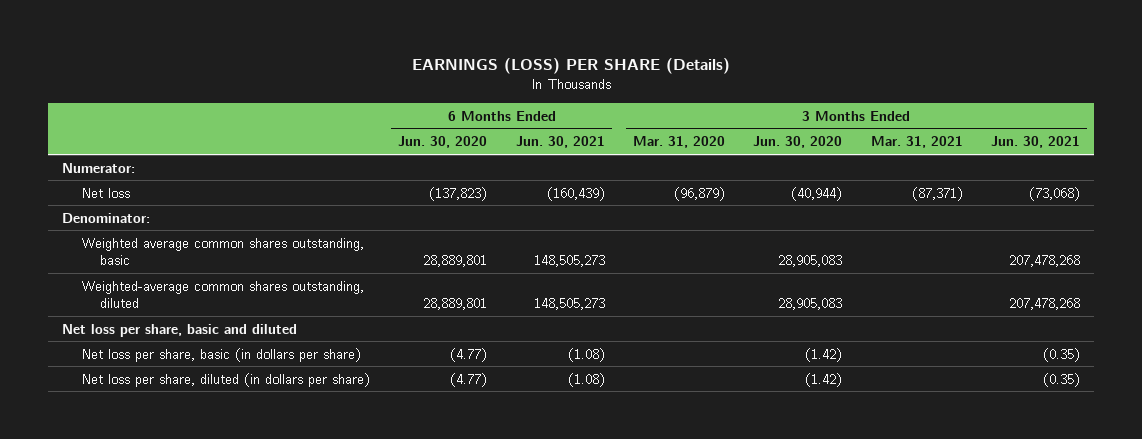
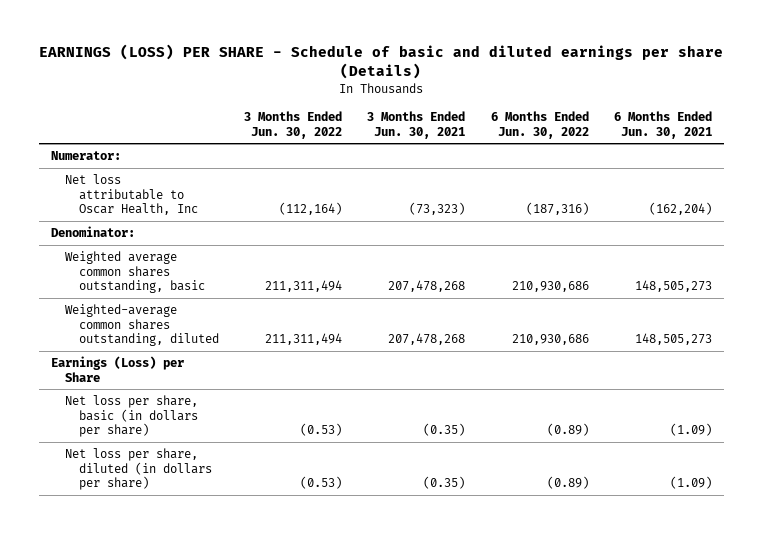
- EARNINGS (LOSS) PER SHARE (Details)
+ EARNINGS (LOSS) PER SHARE - Schedule of basic and diluted earnings per share (Details)
- | 6 Months Ended Jun. 30, 2020 | 6 Months Ended Jun. 30, 2021 | 3 Months Ended Mar. 31, 2020 | 3 Months Ended Jun. 30, 2020 | 3 Months Ended Mar. 31, 2021 | 3 Months Ended Jun. 30, 2021
+ | 3 Months Ended Jun. 30, 2022 | 3 Months Ended Jun. 30, 2021 | 6 Months Ended Jun. 30, 2022 | 6 Months Ended Jun. 30, 2021
- Net loss | (137,823) | (160,439) | (96,879) | (40,944) | (87,371) | (73,068)
+ Net loss attributable to Oscar Health, Inc | (112,164) | (73,323) | (187,316) | (162,204)
- Net loss per share, basic and diluted
- Net loss per share, basic (in dollars per share) | (4.77) | (1.08) | | (1.42) | | (0.35)
- Net loss per share, diluted (in dollars per share) | (4.77) | (1.08) | | (1.42) | | (0.35)
+ Earnings (Loss) per Share
+ Net loss per share, basic (in dollars per share) | (0.53) | (0.35) | (0.89) | (1.09)
+ Net loss per share, diluted (in dollars per share) | (0.53) | (0.35) | (0.89) | (1.09)

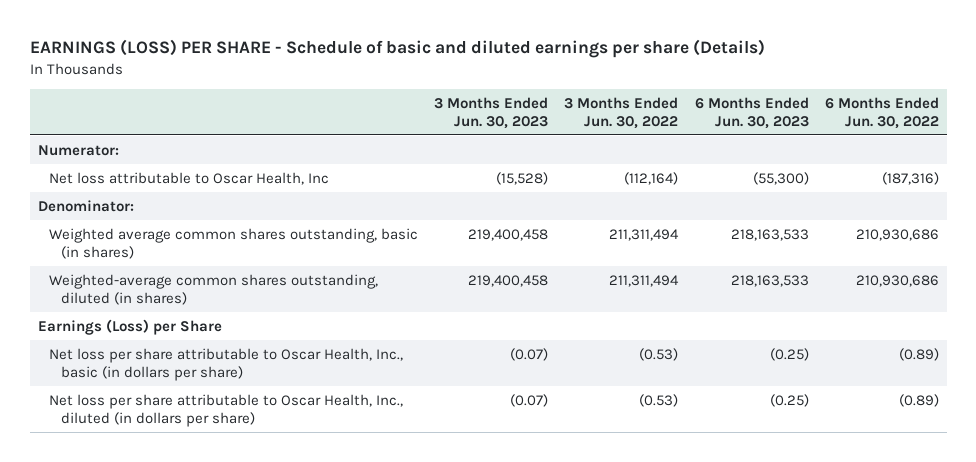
- | 3 Months Ended Jun. 30, 2022 | 3 Months Ended Jun. 30, 2021 | 6 Months Ended Jun. 30, 2022 | 6 Months Ended Jun. 30, 2021
+ | 3 Months Ended Jun. 30, 2023 | 3 Months Ended Jun. 30, 2022 | 6 Months Ended Jun. 30, 2023 | 6 Months Ended Jun. 30, 2022
- Weighted average common shares outstanding, basic | 211,311,494 | 207,478,268 | 210,930,686 | 148,505,273
- Weighted-average common shares outstanding, diluted | 211,311,494 | 207,478,268 | 210,930,686 | 148,505,273
+ Weighted average common shares outstanding, basic (in shares) | 219,400,458 | 211,311,494 | 218,163,533 | 210,930,686
+ Weighted-average common shares outstanding, diluted (in shares) | 219,400,458 | 211,311,494 | 218,163,533 | 210,930,686
- Net loss per share, basic (in dollars per share) | (0.53) | (0.35) | (0.89) | (1.09)
- Net loss per share, diluted (in dollars per share) | (0.53) | (0.35) | (0.89) | (1.09)
+ Net loss per share attributable to Oscar Health, Inc., basic (in dollars per share) | (0.07) | (0.53) | (0.25) | (0.89)
+ Net loss per share attributable to Oscar Health, Inc., diluted (in dollars per share) | (0.07) | (0.53) | (0.25) | (0.89)

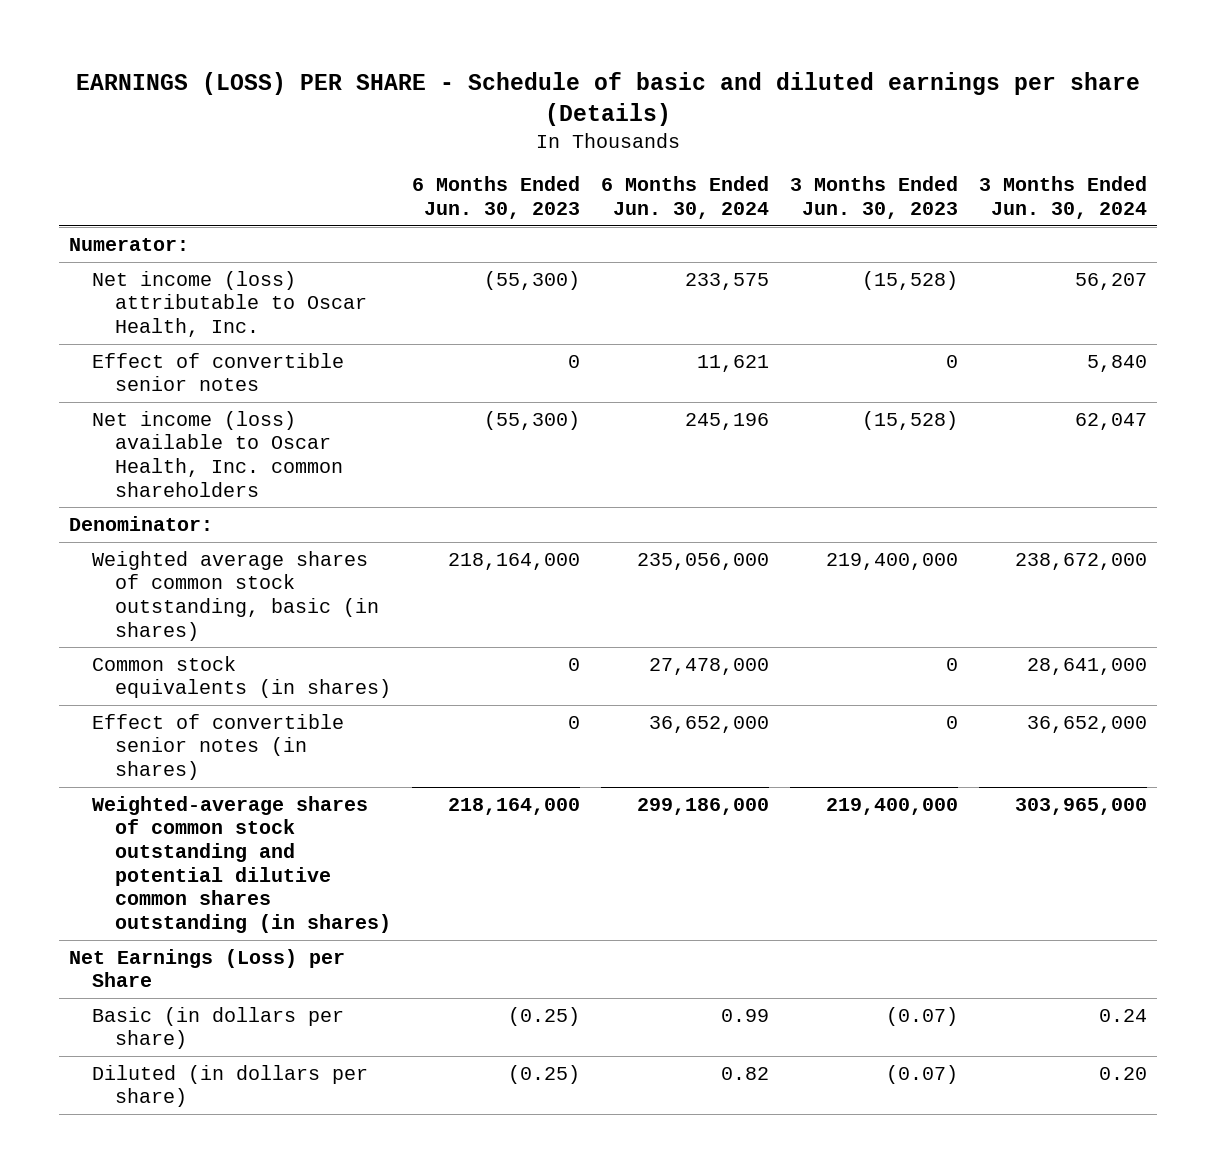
- | 3 Months Ended Jun. 30, 2023 | 3 Months Ended Jun. 30, 2022 | 6 Months Ended Jun. 30, 2023 | 6 Months Ended Jun. 30, 2022
+ | 6 Months Ended Jun. 30, 2023 | 6 Months Ended Jun. 30, 2024 | 3 Months Ended Jun. 30, 2023 | 3 Months Ended Jun. 30, 2024
- Net loss attributable to Oscar Health, Inc | (15,528) | (112,164) | (55,300) | (187,316)
+ Net income (loss) attributable to Oscar Health, Inc. | (55,300) | 233,575 | (15,528) | 56,207
+ Effect of convertible senior notes | 0 | 11,621 | 0 | 5,840
+ Net income (loss) available to Oscar Health, Inc. common shareholders | (55,300) | 245,196 | (15,528) | 62,047
- Weighted average common shares outstanding, basic (in shares) | 219,400,458 | 211,311,494 | 218,163,533 | 210,930,686
- Weighted-average common shares outstanding, diluted (in shares) | 219,400,458 | 211,311,494 | 218,163,533 | 210,930,686
- Earnings (Loss) per Share
- Net loss per share attributable to Oscar Health, Inc., basic (in dollars per share) | (0.07) | (0.53) | (0.25) | (0.89)
- Net loss per share attributable to Oscar Health, Inc., diluted (in dollars per share) | (0.07) | (0.53) | (0.25) | (0.89)
+ Weighted average shares of common stock outstanding, basic (in shares) | 218,164,000 | 235,056,000 | 219,400,000 | 238,672,000
+ Common stock equivalents (in shares) | 0 | 27,478,000 | 0 | 28,641,000
+ Effect of convertible senior notes (in shares) | 0 | 36,652,000 | 0 | 36,652,000
+ Weighted-average shares of common stock outstanding and potential dilutive common shares outstanding (in shares) | 218,164,000 | 299,186,000 | 219,400,000 | 303,965,000
+ Net Earnings (Loss) per Share
+ Basic (in dollars per share) | (0.25) | 0.99 | (0.07) | 0.24
+ Diluted (in dollars per share) | (0.25) | 0.82 | (0.07) | 0.20

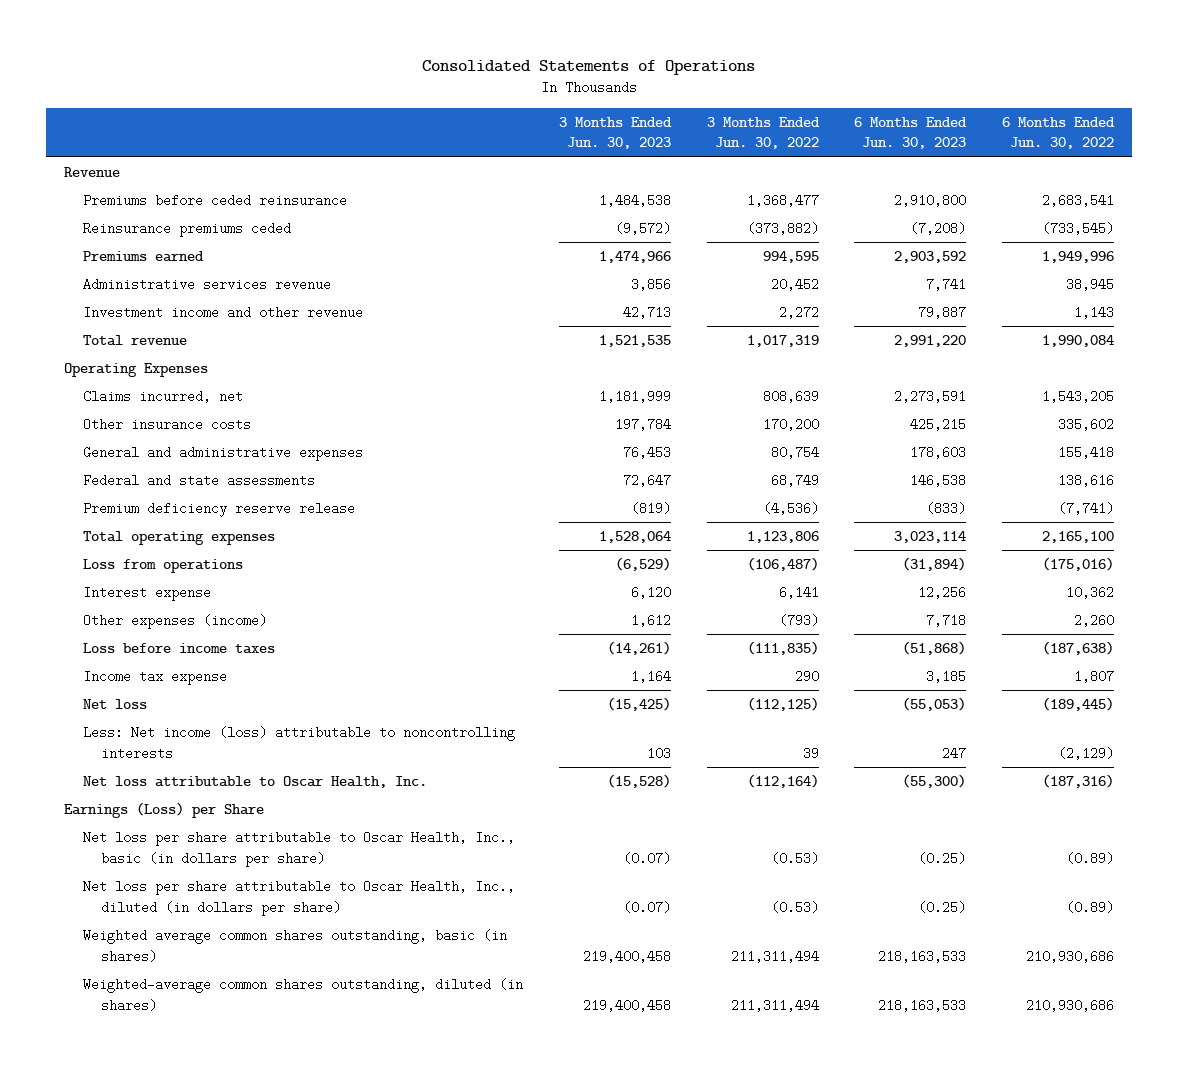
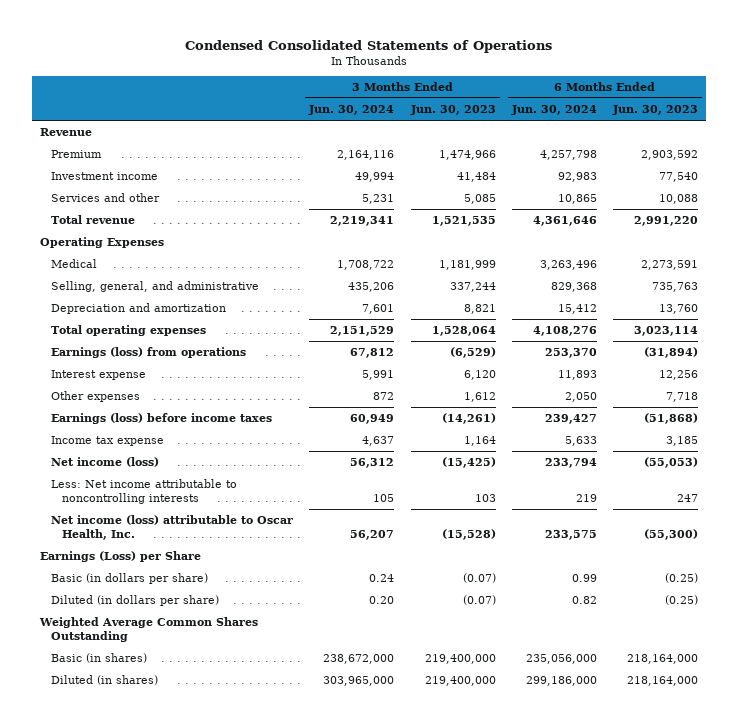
- Consolidated Statements of Operations
+ Condensed Consolidated Statements of Operations
- | 3 Months Ended Jun. 30, 2023 | 3 Months Ended Jun. 30, 2022 | 6 Months Ended Jun. 30, 2023 | 6 Months Ended Jun. 30, 2022
+ | 3 Months Ended Jun. 30, 2024 | 3 Months Ended Jun. 30, 2023 | 6 Months Ended Jun. 30, 2024 | 6 Months Ended Jun. 30, 2023
- Premiums before ceded reinsurance | 1,484,538 | 1,368,477 | 2,910,800 | 2,683,541
- Reinsurance premiums ceded | (9,572) | (373,882) | (7,208) | (733,545)
- Premiums earned | 1,474,966 | 994,595 | 2,903,592 | 1,949,996
- Administrative services revenue | 3,856 | 20,452 | 7,741 | 38,945
- Investment income and other revenue | 42,713 | 2,272 | 79,887 | 1,143
+ Premium | 2,164,116 | 1,474,966 | 4,257,798 | 2,903,592
+ Investment income | 49,994 | 41,484 | 92,983 | 77,540
+ Services and other | 5,231 | 5,085 | 10,865 | 10,088
- Claims incurred, net | 1,181,999 | 808,639 | 2,273,591 | 1,543,205
- Other insurance costs | 197,784 | 170,200 | 425,215 | 335,602
- General and administrative expenses | 76,453 | 80,754 | 178,603 | 155,418
- Federal and state assessments | 72,647 | 68,749 | 146,538 | 138,616
- Premium deficiency reserve release | (819) | (4,536) | (833) | (7,741)
+ Medical | 1,708,722 | 1,181,999 | 3,263,496 | 2,273,591
+ Selling, general, and administrative | 435,206 | 337,244 | 829,368 | 735,763
+ Depreciation and amortization | 7,601 | 8,821 | 15,412 | 13,760
- Loss from operations | (6,529) | (106,487) | (31,894) | (175,016)
+ Earnings (loss) from operations | 67,812 | (6,529) | 253,370 | (31,894)
- Other expenses (income) | 1,612 | (793) | 7,718 | 2,260
- Loss before income taxes | (14,261) | (111,835) | (51,868) | (187,638)
+ Other expenses | 872 | 1,612 | 2,050 | 7,718
+ Earnings (loss) before income taxes | 60,949 | (14,261) | 239,427 | (51,868)
- Net loss | (15,425) | (112,125) | (55,053) | (189,445)
- Less: Net income (loss) attributable to noncontrolling interests | 103 | 39 | 247 | (2,129)
- Net loss attributable to Oscar Health, Inc. | (15,528) | (112,164) | (55,300) | (187,316)
+ Net income (loss) | 56,312 | (15,425) | 233,794 | (55,053)
+ Less: Net income attributable to noncontrolling interests | 105 | 103 | 219 | 247
+ Net income (loss) attributable to Oscar Health, Inc. | 56,207 | (15,528) | 233,575 | (55,300)
- Net loss per share attributable to Oscar Health, Inc., basic (in dollars per share) | (0.07) | (0.53) | (0.25) | (0.89)
- Net loss per share attributable to Oscar Health, Inc., diluted (in dollars per share) | (0.07) | (0.53) | (0.25) | (0.89)
- Weighted average common shares outstanding, basic (in shares) | 219,400,458 | 211,311,494 | 218,163,533 | 210,930,686
- Weighted-average common shares outstanding, diluted (in shares) | 219,400,458 | 211,311,494 | 218,163,533 | 210,930,686
+ Basic (in dollars per share) | 0.24 | (0.07) | 0.99 | (0.25)
+ Diluted (in dollars per share) | 0.20 | (0.07) | 0.82 | (0.25)
+ Weighted Average Common Shares Outstanding
+ Basic (in shares) | 238,672,000 | 219,400,000 | 235,056,000 | 218,164,000
+ Diluted (in shares) | 303,965,000 | 219,400,000 | 299,186,000 | 218,164,000

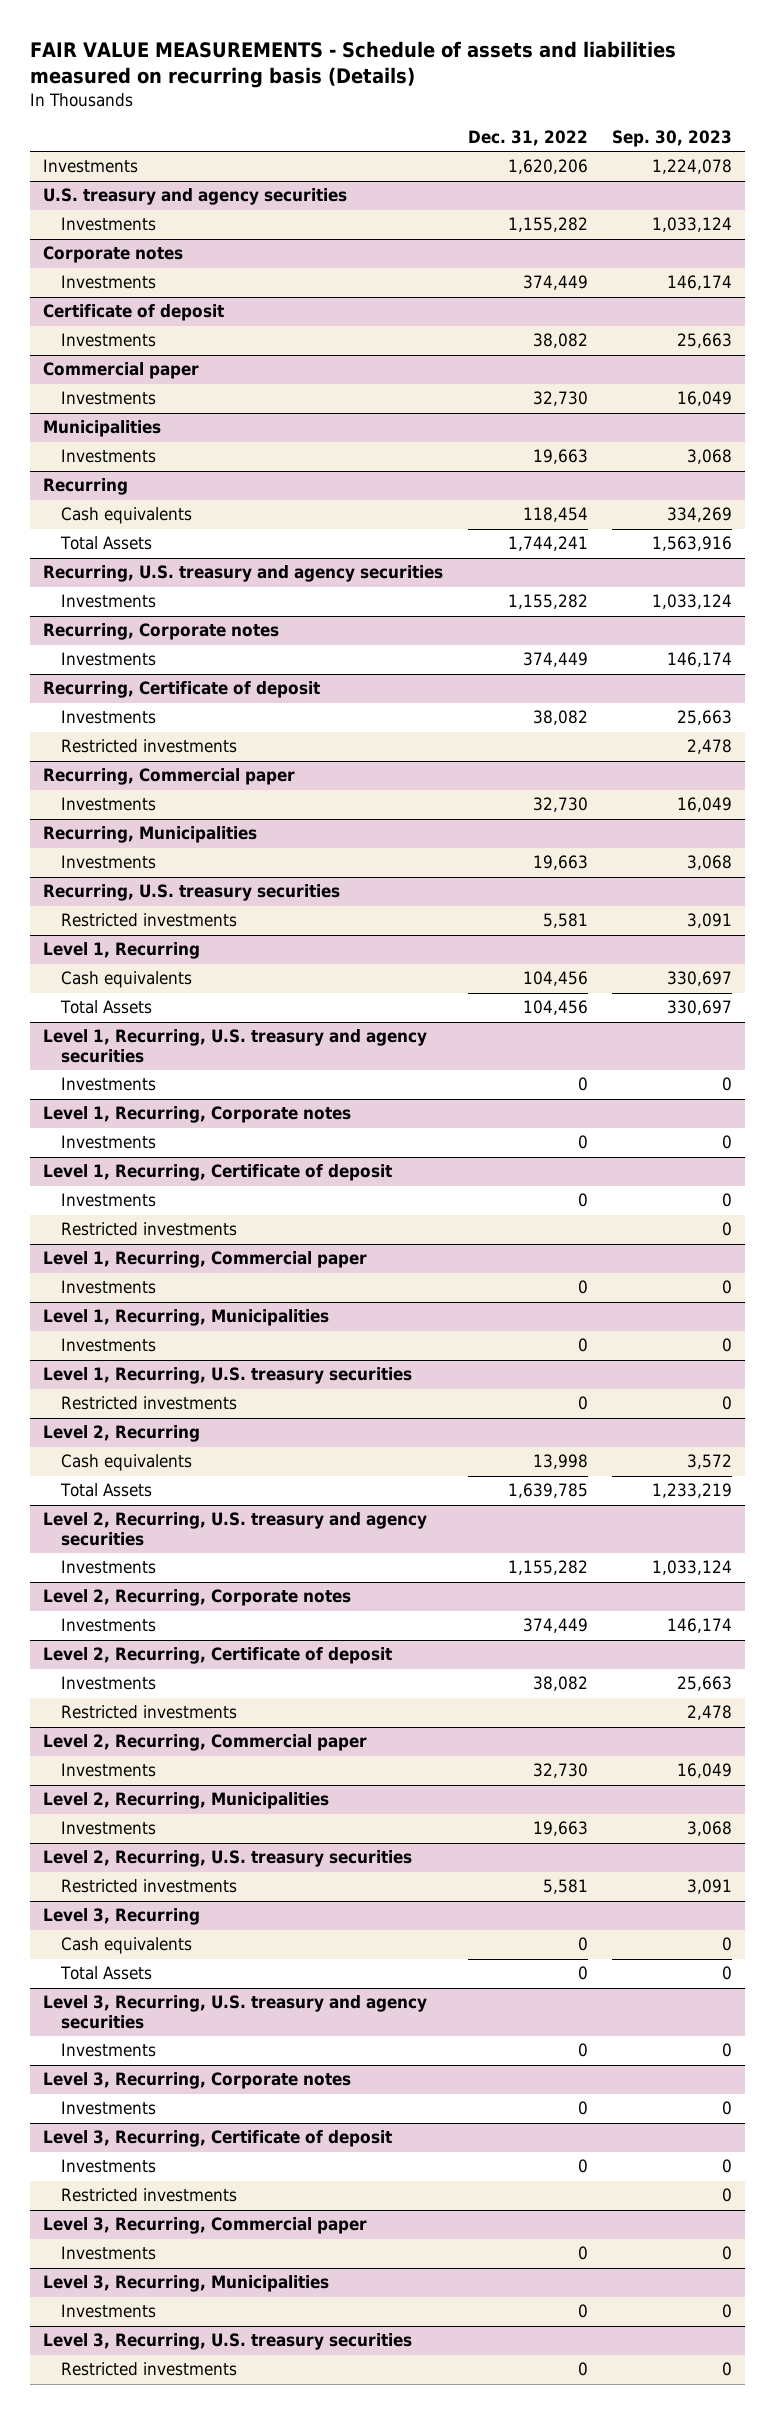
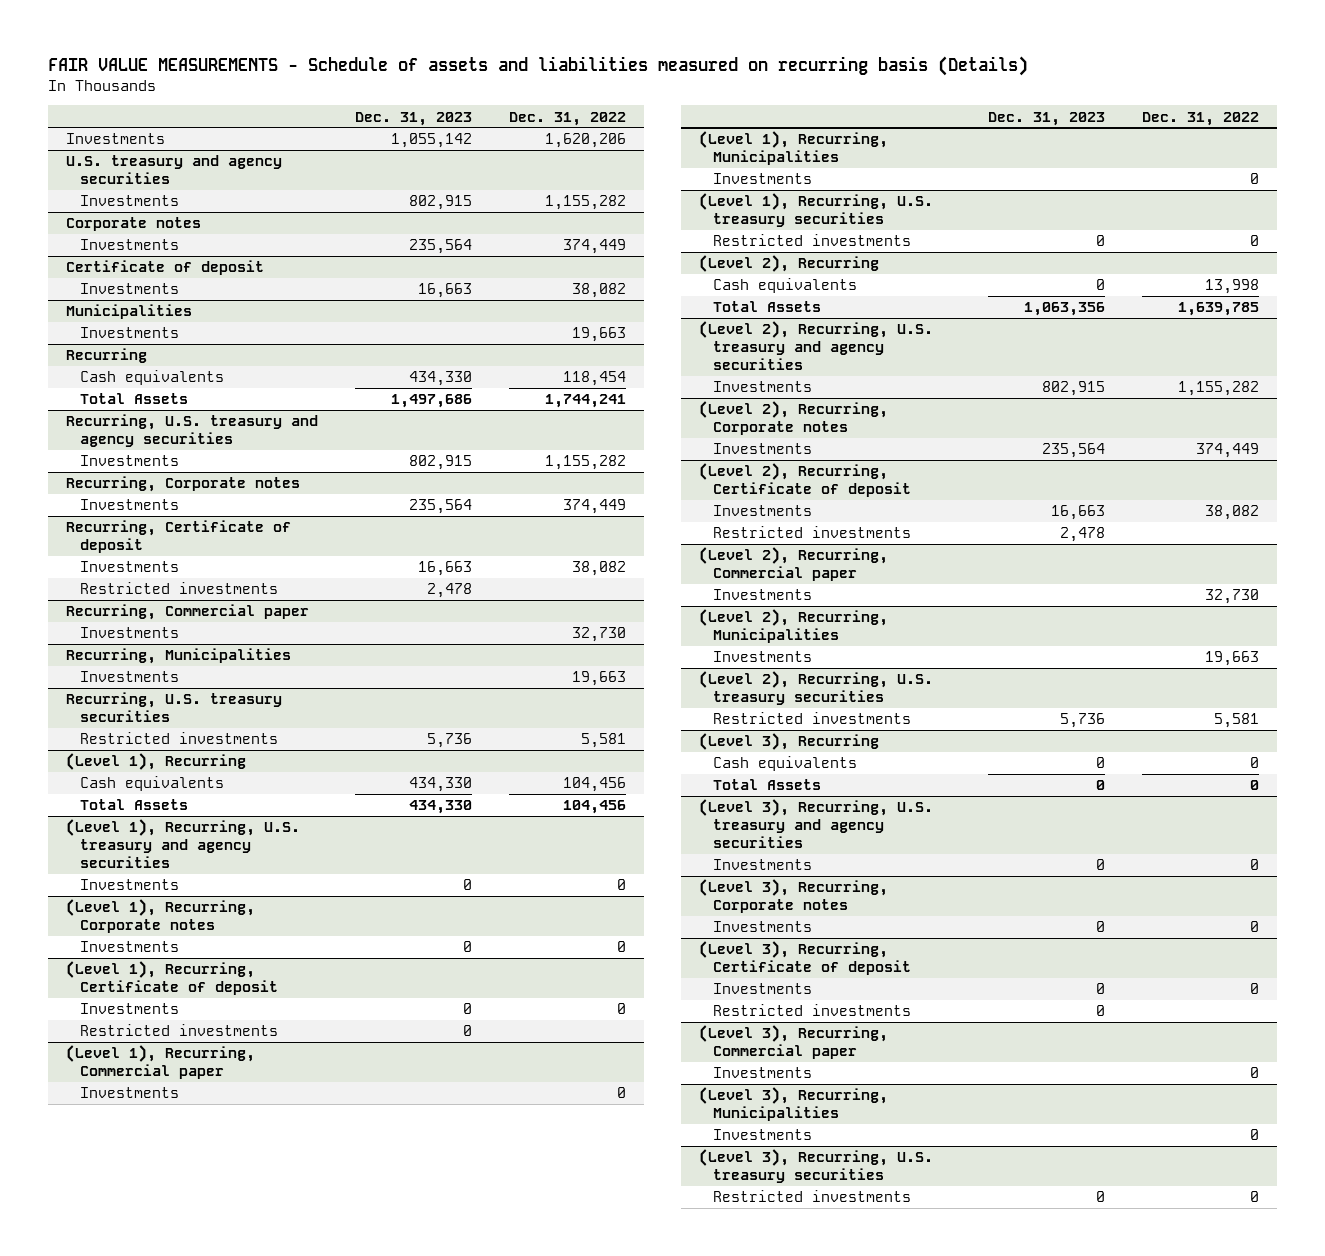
- | Dec. 31, 2022 | Sep. 30, 2023
+ | Dec. 31, 2023 | Dec. 31, 2022
- Commercial paper
- Investments | 32,730 | 16,049
- Level 1, Recurring
+ (Level 1), Recurring
- Level 1, Recurring, U.S. treasury and agency securities
+ (Level 1), Recurring, U.S. treasury and agency securities
- Level 1, Recurring, Corporate notes
+ (Level 1), Recurring, Corporate notes
- Level 1, Recurring, Certificate of deposit
+ (Level 1), Recurring, Certificate of deposit
- Level 1, Recurring, Commercial paper
+ (Level 1), Recurring, Commercial paper
- Level 1, Recurring, Municipalities
+ (Level 1), Recurring, Municipalities
- Level 1, Recurring, U.S. treasury securities
+ (Level 1), Recurring, U.S. treasury securities
- Level 2, Recurring
+ (Level 2), Recurring
- Level 2, Recurring, U.S. treasury and agency securities
+ (Level 2), Recurring, U.S. treasury and agency securities
- Level 2, Recurring, Corporate notes
+ (Level 2), Recurring, Corporate notes
- Level 2, Recurring, Certificate of deposit
+ (Level 2), Recurring, Certificate of deposit
- Level 2, Recurring, Commercial paper
+ (Level 2), Recurring, Commercial paper
- Level 2, Recurring, Municipalities
+ (Level 2), Recurring, Municipalities
- Level 2, Recurring, U.S. treasury securities
+ (Level 2), Recurring, U.S. treasury securities
- Level 3, Recurring
+ (Level 3), Recurring
- Level 3, Recurring, U.S. treasury and agency securities
+ (Level 3), Recurring, U.S. treasury and agency securities
- Level 3, Recurring, Corporate notes
+ (Level 3), Recurring, Corporate notes
- Level 3, Recurring, Certificate of deposit
+ (Level 3), Recurring, Certificate of deposit
- Level 3, Recurring, Commercial paper
+ (Level 3), Recurring, Commercial paper
- Level 3, Recurring, Municipalities
+ (Level 3), Recurring, Municipalities
- Level 3, Recurring, U.S. treasury securities
+ (Level 3), Recurring, U.S. treasury securities

